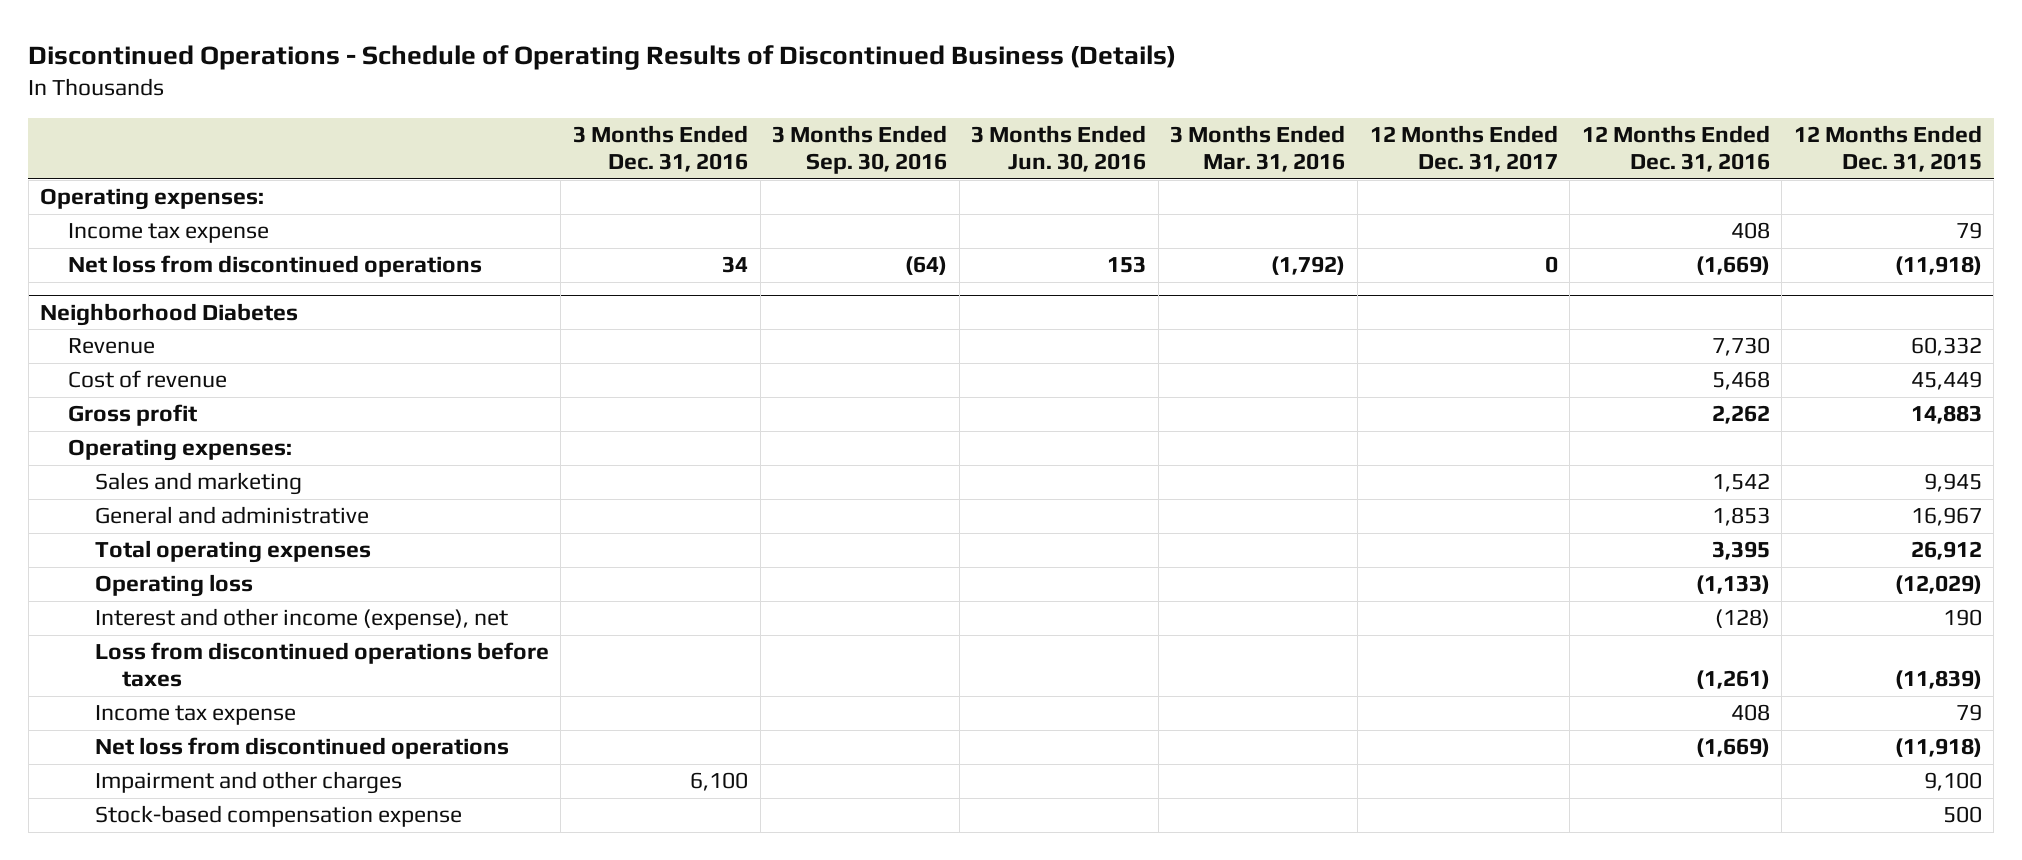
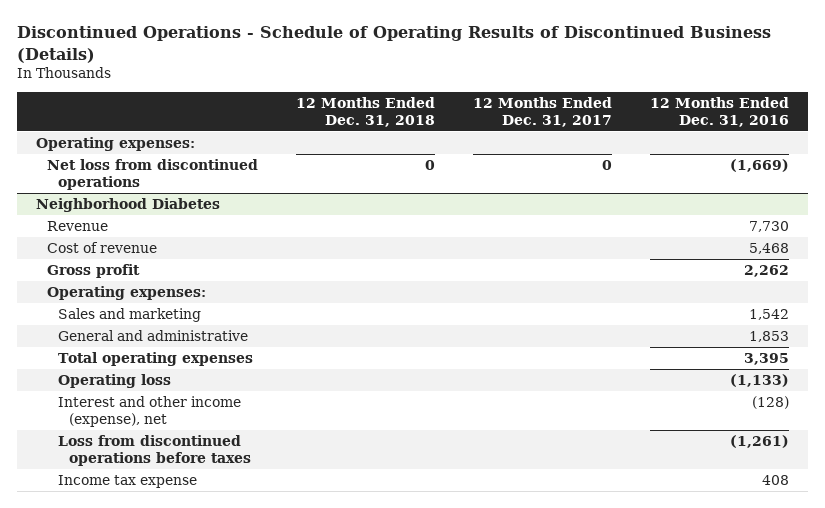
- | 3 Months Ended Dec. 31, 2016 | 3 Months Ended Sep. 30, 2016 | 3 Months Ended Jun. 30, 2016 | 3 Months Ended Mar. 31, 2016 | 12 Months Ended Dec. 31, 2017 | 12 Months Ended Dec. 31, 2016 | 12 Months Ended Dec. 31, 2015
+ | 12 Months Ended Dec. 31, 2018 | 12 Months Ended Dec. 31, 2017 | 12 Months Ended Dec. 31, 2016
- Income tax expense | | | | | | 408 | 79
@ Neighborhood Diabetes
- Net loss from discontinued operations | | | | | | (1,669) | (11,918)
- Impairment and other charges | 6,100 | | | | | | 9,100
- Stock-based compensation expense | | | | | | | 500

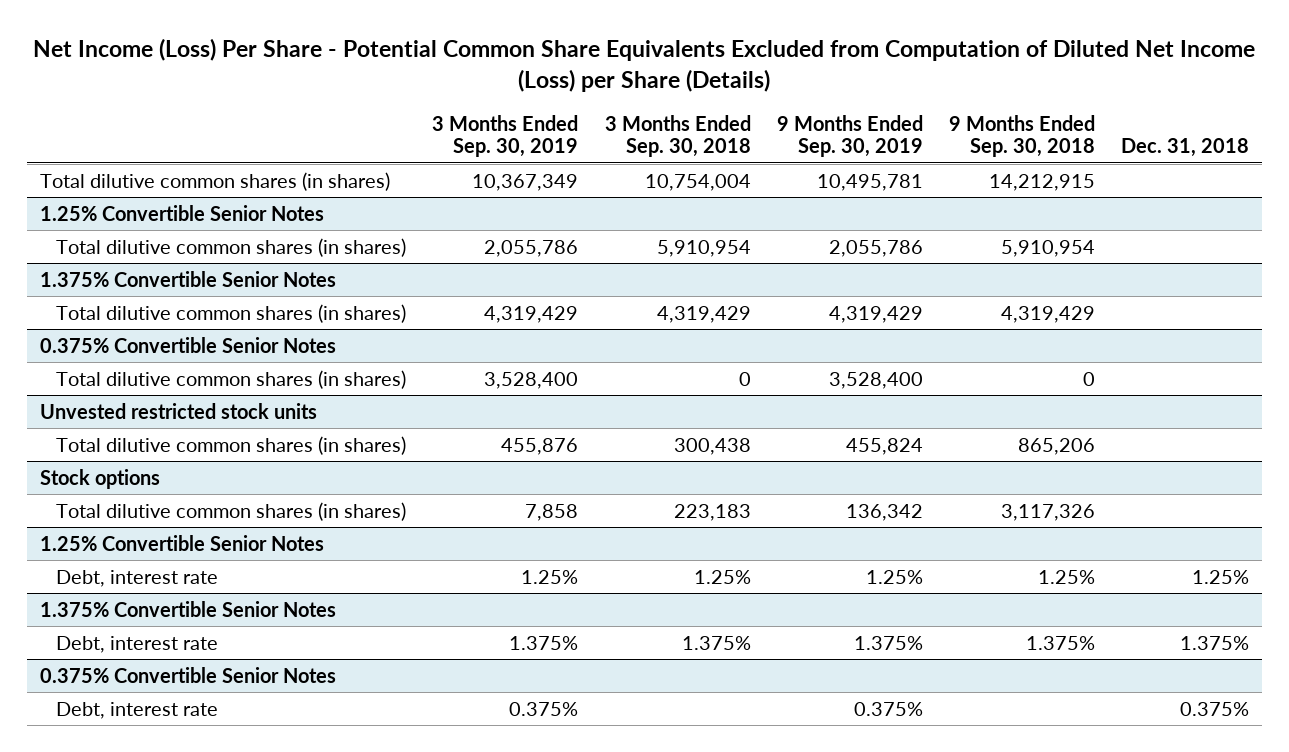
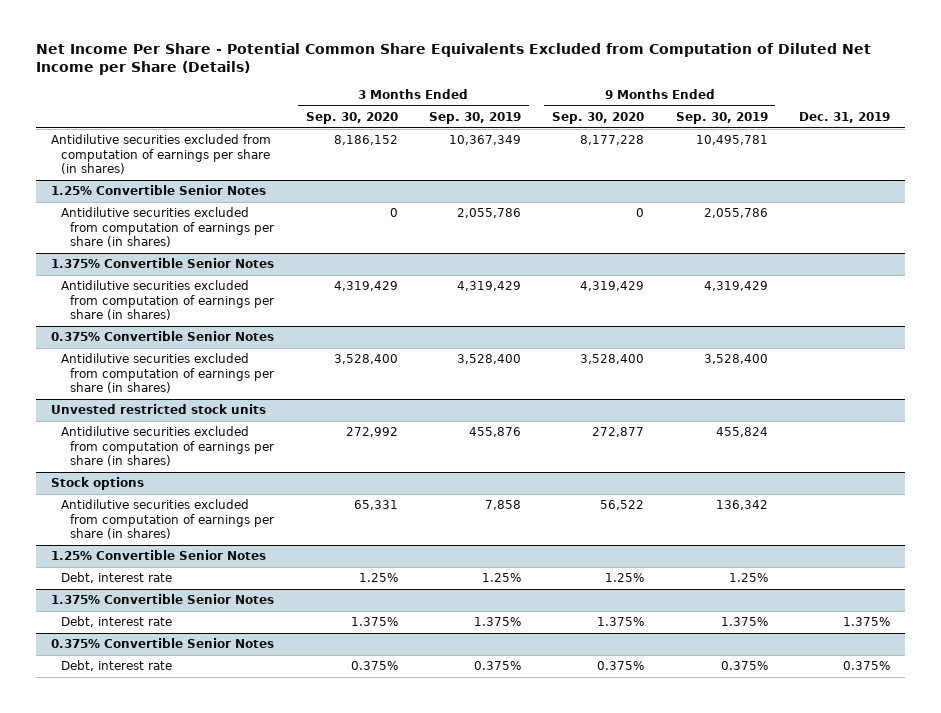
- Net Income (Loss) Per Share - Potential Common Share Equivalents Excluded from Computation of Diluted Net Income (Loss) per Share (Details)
+ Net Income Per Share - Potential Common Share Equivalents Excluded from Computation of Diluted Net Income per Share (Details)
- | 3 Months Ended Sep. 30, 2019 | 3 Months Ended Sep. 30, 2018 | 9 Months Ended Sep. 30, 2019 | 9 Months Ended Sep. 30, 2018 | Dec. 31, 2018
+ | 3 Months Ended Sep. 30, 2020 | 3 Months Ended Sep. 30, 2019 | 9 Months Ended Sep. 30, 2020 | 9 Months Ended Sep. 30, 2019 | Dec. 31, 2019
- Total dilutive common shares (in shares) | 10,367,349 | 10,754,004 | 10,495,781 | 14,212,915 |
+ Antidilutive securities excluded from computation of earnings per share (in shares) | 8,186,152 | 10,367,349 | 8,177,228 | 10,495,781 |
@ 1.25% Convertible Senior Notes
- Total dilutive common shares (in shares) | 2,055,786 | 5,910,954 | 2,055,786 | 5,910,954 |
+ Antidilutive securities excluded from computation of earnings per share (in shares) | 0 | 2,055,786 | 0 | 2,055,786 |
@ 1.375% Convertible Senior Notes
- Total dilutive common shares (in shares) | 4,319,429 | 4,319,429 | 4,319,429 | 4,319,429 |
+ Antidilutive securities excluded from computation of earnings per share (in shares) | 4,319,429 | 4,319,429 | 4,319,429 | 4,319,429 |
@ 0.375% Convertible Senior Notes
- Total dilutive common shares (in shares) | 3,528,400 | 0 | 3,528,400 | 0 |
+ Antidilutive securities excluded from computation of earnings per share (in shares) | 3,528,400 | 3,528,400 | 3,528,400 | 3,528,400 |
@ Unvested restricted stock units
- Total dilutive common shares (in shares) | 455,876 | 300,438 | 455,824 | 865,206 |
+ Antidilutive securities excluded from computation of earnings per share (in shares) | 272,992 | 455,876 | 272,877 | 455,824 |
@ Stock options
- Total dilutive common shares (in shares) | 7,858 | 223,183 | 136,342 | 3,117,326 |
+ Antidilutive securities excluded from computation of earnings per share (in shares) | 65,331 | 7,858 | 56,522 | 136,342 |

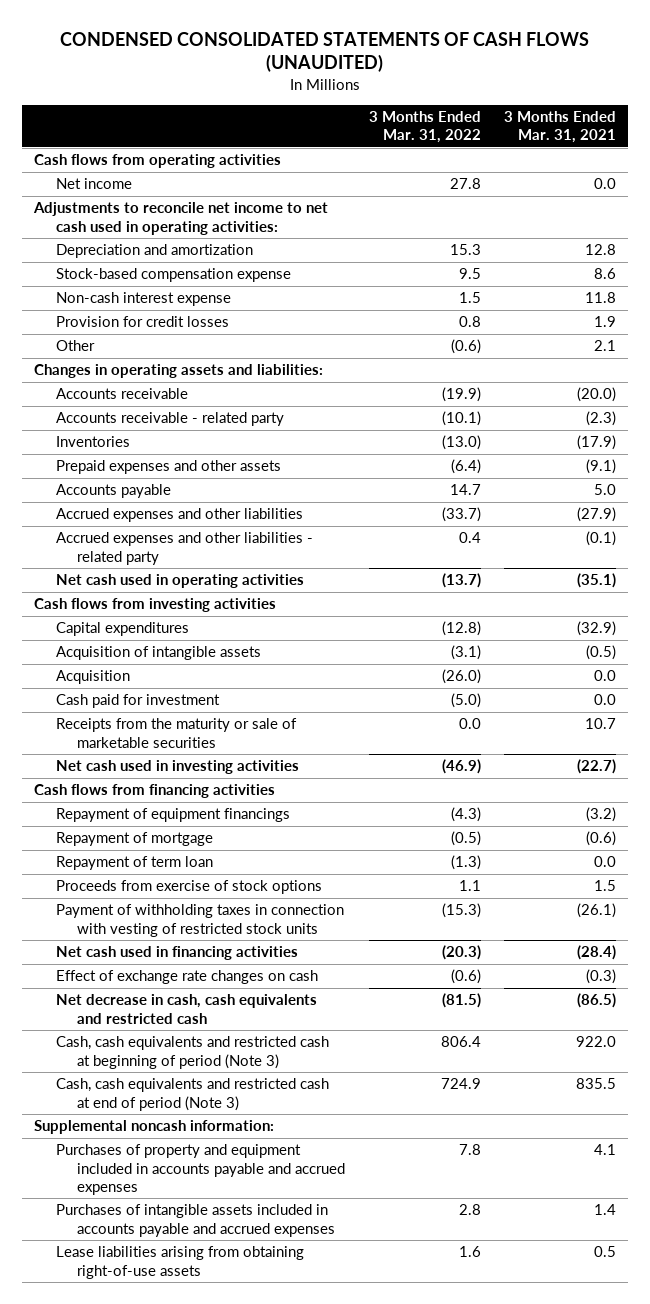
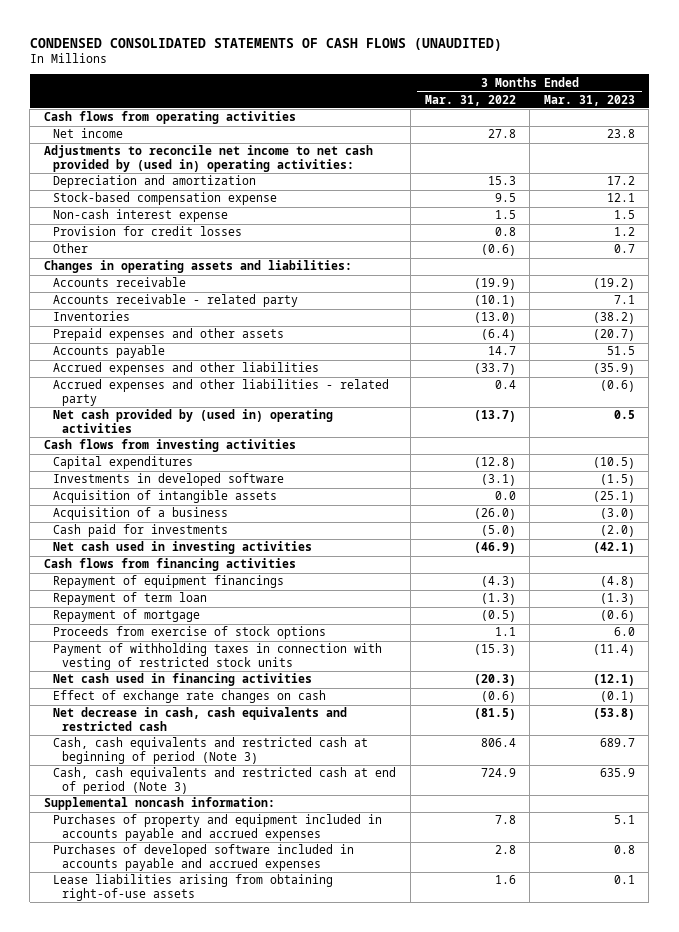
- | 3 Months Ended Mar. 31, 2022 | 3 Months Ended Mar. 31, 2021
+ | 3 Months Ended Mar. 31, 2022 | 3 Months Ended Mar. 31, 2023
- Adjustments to reconcile net income to net cash used in operating activities:
+ Adjustments to reconcile net income to net cash provided by (used in) operating activities:
- Net cash used in operating activities | (13.7) | (35.1)
+ Net cash provided by (used in) operating activities | (13.7) | 0.5
- Acquisition of intangible assets | (3.1) | (0.5)
- Acquisition | (26.0) | 0.0
- Cash paid for investment | (5.0) | 0.0
- Receipts from the maturity or sale of marketable securities | 0.0 | 10.7
+ Investments in developed software | (3.1) | (1.5)
+ Acquisition of intangible assets | 0.0 | (25.1)
+ Acquisition of a business | (26.0) | (3.0)
+ Cash paid for investments | (5.0) | (2.0)
moved down: Repayment of mortgage | (0.5) | (0.6)
- Purchases of intangible assets included in accounts payable and accrued expenses | 2.8 | 1.4
+ Purchases of developed software included in accounts payable and accrued expenses | 2.8 | 0.8

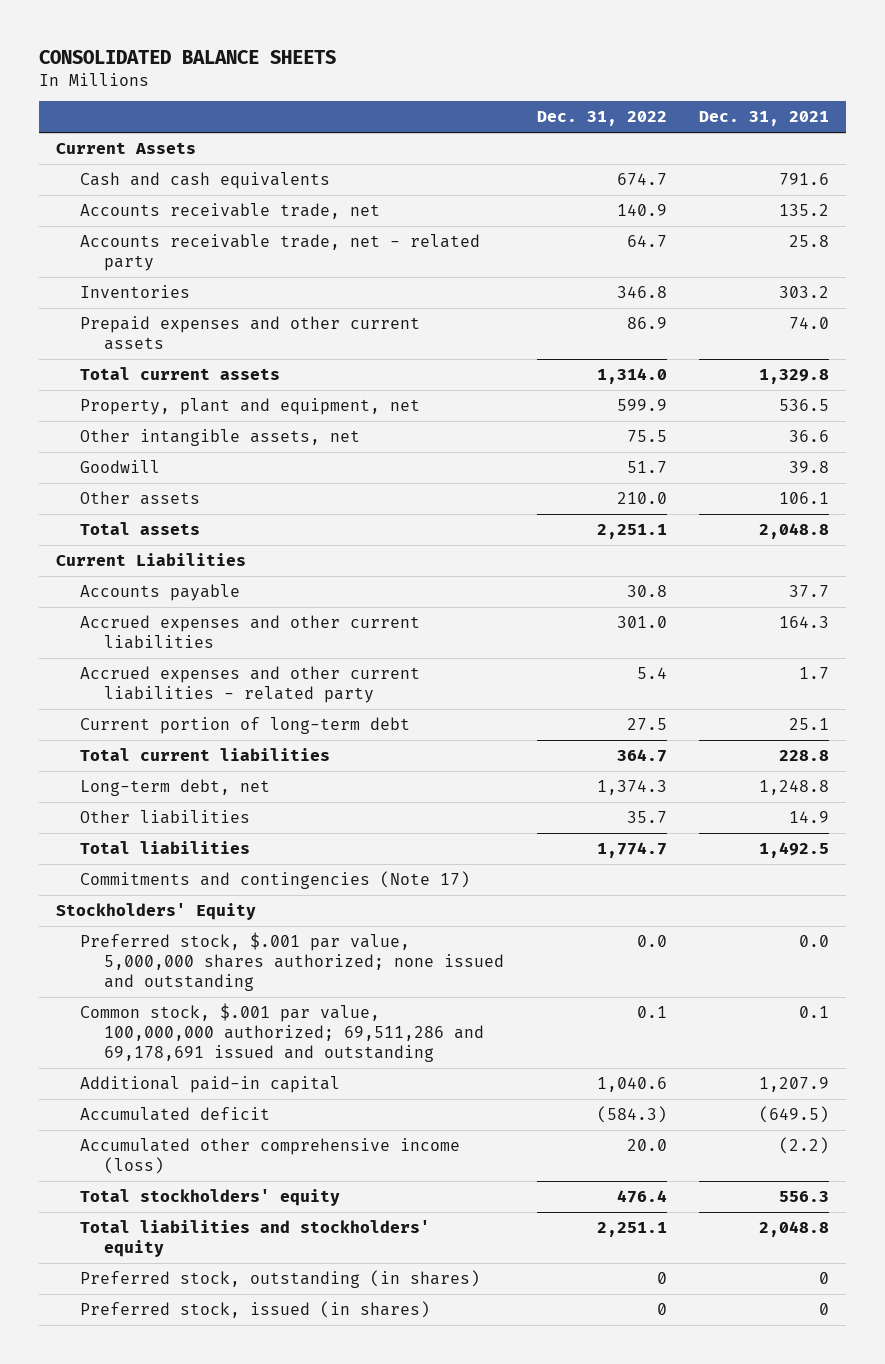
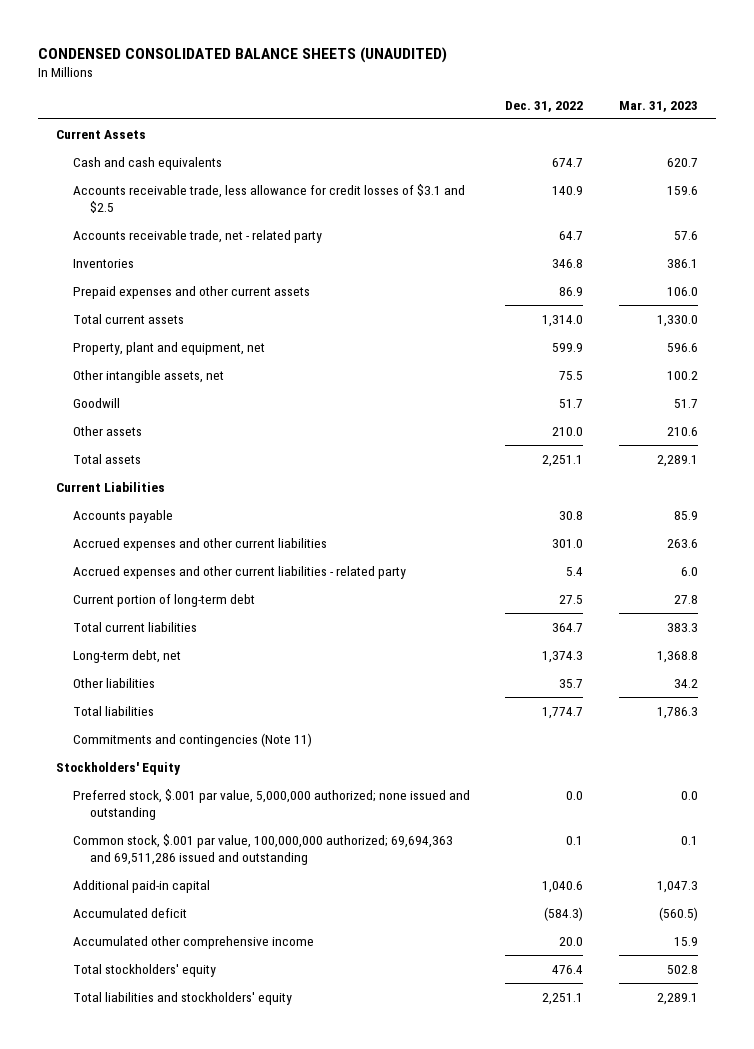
- CONSOLIDATED BALANCE SHEETS
+ CONDENSED CONSOLIDATED BALANCE SHEETS (UNAUDITED)
- | Dec. 31, 2022 | Dec. 31, 2021
+ | Dec. 31, 2022 | Mar. 31, 2023
- Accounts receivable trade, net | 140.9 | 135.2
+ Accounts receivable trade, less allowance for credit losses of $3.1 and $2.5 | 140.9 | 159.6
- Commitments and contingencies (Note 17)
+ Commitments and contingencies (Note 11)
- Preferred stock, $.001 par value, 5,000,000 shares authorized; none issued and outstanding | 0.0 | 0.0
- Common stock, $.001 par value, 100,000,000 authorized; 69,511,286 and 69,178,691 issued and outstanding | 0.1 | 0.1
+ Preferred stock, $.001 par value, 5,000,000 authorized; none issued and outstanding | 0.0 | 0.0
+ Common stock, $.001 par value, 100,000,000 authorized; 69,694,363 and 69,511,286 issued and outstanding | 0.1 | 0.1
- Accumulated other comprehensive income (loss) | 20.0 | (2.2)
+ Accumulated other comprehensive income | 20.0 | 15.9
- Preferred stock, outstanding (in shares) | 0 | 0
- Preferred stock, issued (in shares) | 0 | 0

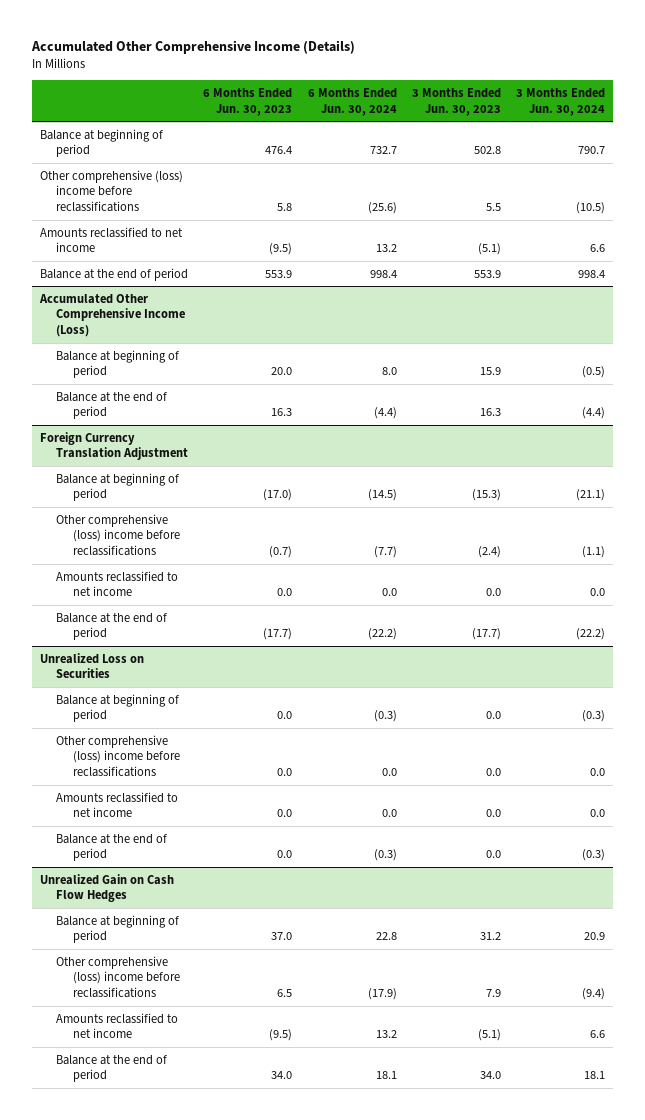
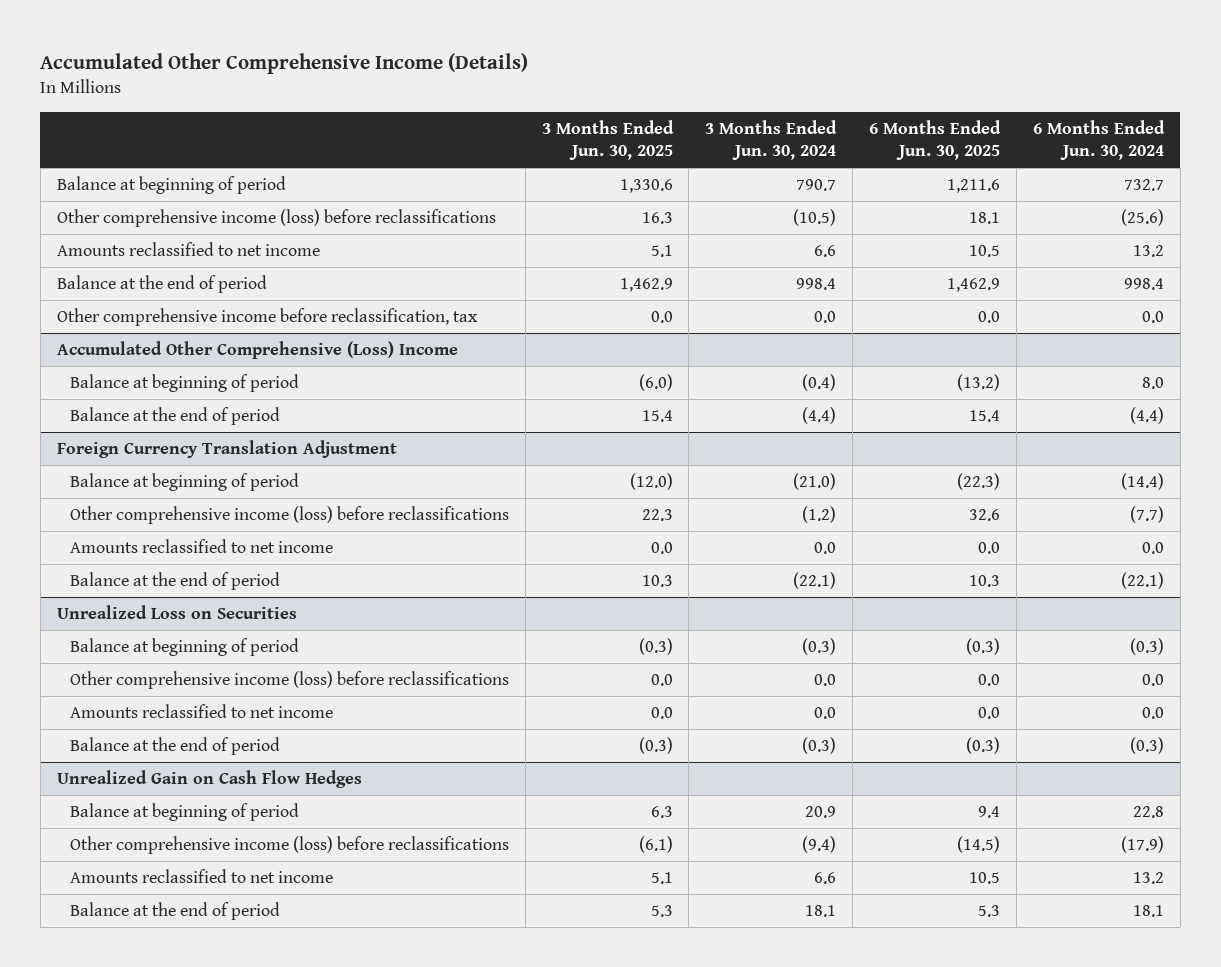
- | 6 Months Ended Jun. 30, 2023 | 6 Months Ended Jun. 30, 2024 | 3 Months Ended Jun. 30, 2023 | 3 Months Ended Jun. 30, 2024
+ | 3 Months Ended Jun. 30, 2025 | 3 Months Ended Jun. 30, 2024 | 6 Months Ended Jun. 30, 2025 | 6 Months Ended Jun. 30, 2024
- Other comprehensive (loss) income before reclassifications | 5.8 | (25.6) | 5.5 | (10.5)
+ Other comprehensive income (loss) before reclassifications | 16.3 | (10.5) | 18.1 | (25.6)
- Accumulated Other Comprehensive Income (Loss)
- Balance at beginning of period | 20.0 | 8.0 | 15.9 | (0.5)
+ Other comprehensive income before reclassification, tax | 0.0 | 0.0 | 0.0 | 0.0
+ Accumulated Other Comprehensive (Loss) Income
+ Balance at beginning of period | (6.0) | (0.4) | (13.2) | 8.0
@ Foreign Currency Translation Adjustment
- Balance at beginning of period | (17.0) | (14.5) | (15.3) | (21.1)
- Other comprehensive (loss) income before reclassifications | (0.7) | (7.7) | (2.4) | (1.1)
+ Balance at beginning of period | (12.0) | (21.0) | (22.3) | (14.4)
+ Other comprehensive income (loss) before reclassifications | 22.3 | (1.2) | 32.6 | (7.7)
- Balance at the end of period | (17.7) | (22.2) | (17.7) | (22.2)
+ Balance at the end of period | 10.3 | (22.1) | 10.3 | (22.1)
@ Unrealized Loss on Securities
- Other comprehensive (loss) income before reclassifications | 0.0 | 0.0 | 0.0 | 0.0
+ Other comprehensive income (loss) before reclassifications | 0.0 | 0.0 | 0.0 | 0.0
@ Unrealized Gain on Cash Flow Hedges
- Other comprehensive (loss) income before reclassifications | 6.5 | (17.9) | 7.9 | (9.4)
+ Other comprehensive income (loss) before reclassifications | (6.1) | (9.4) | (14.5) | (17.9)

